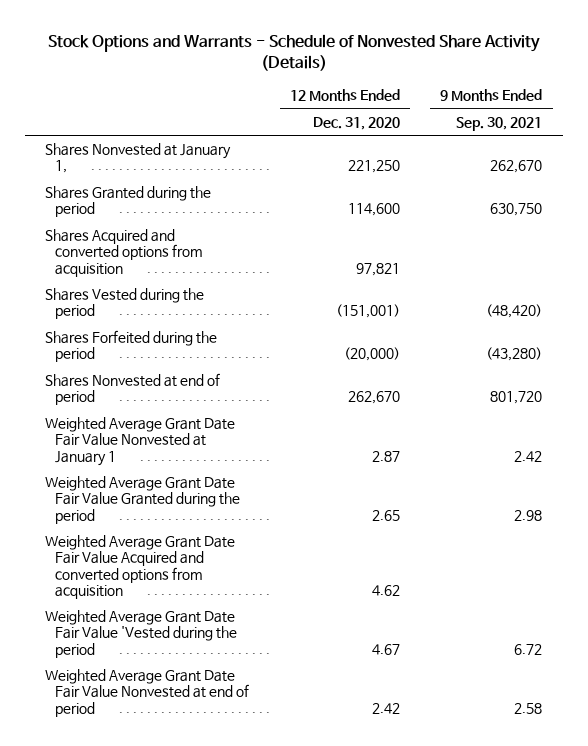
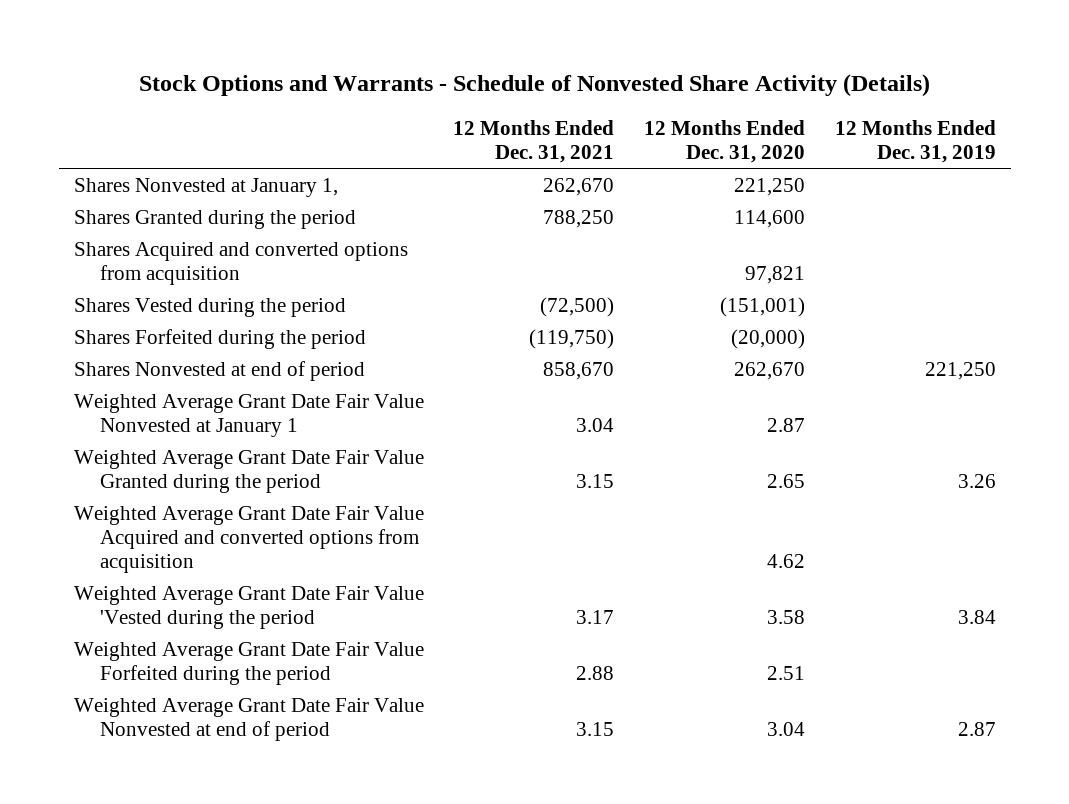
- | 12 Months Ended Dec. 31, 2020 | 9 Months Ended Sep. 30, 2021
+ | 12 Months Ended Dec. 31, 2021 | 12 Months Ended Dec. 31, 2020 | 12 Months Ended Dec. 31, 2019
- Weighted Average Grant Date Fair Value 'Vested during the period | 4.67 | 6.72
- Weighted Average Grant Date Fair Value Nonvested at end of period | 2.42 | 2.58
+ Weighted Average Grant Date Fair Value 'Vested during the period | 3.17 | 3.58 | 3.84
+ Weighted Average Grant Date Fair Value Forfeited during the period | 2.88 | 2.51 |
+ Weighted Average Grant Date Fair Value Nonvested at end of period | 3.15 | 3.04 | 2.87

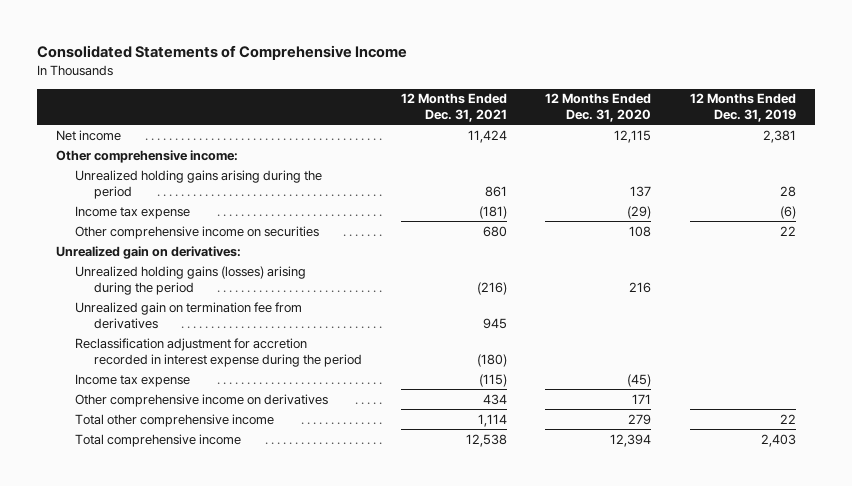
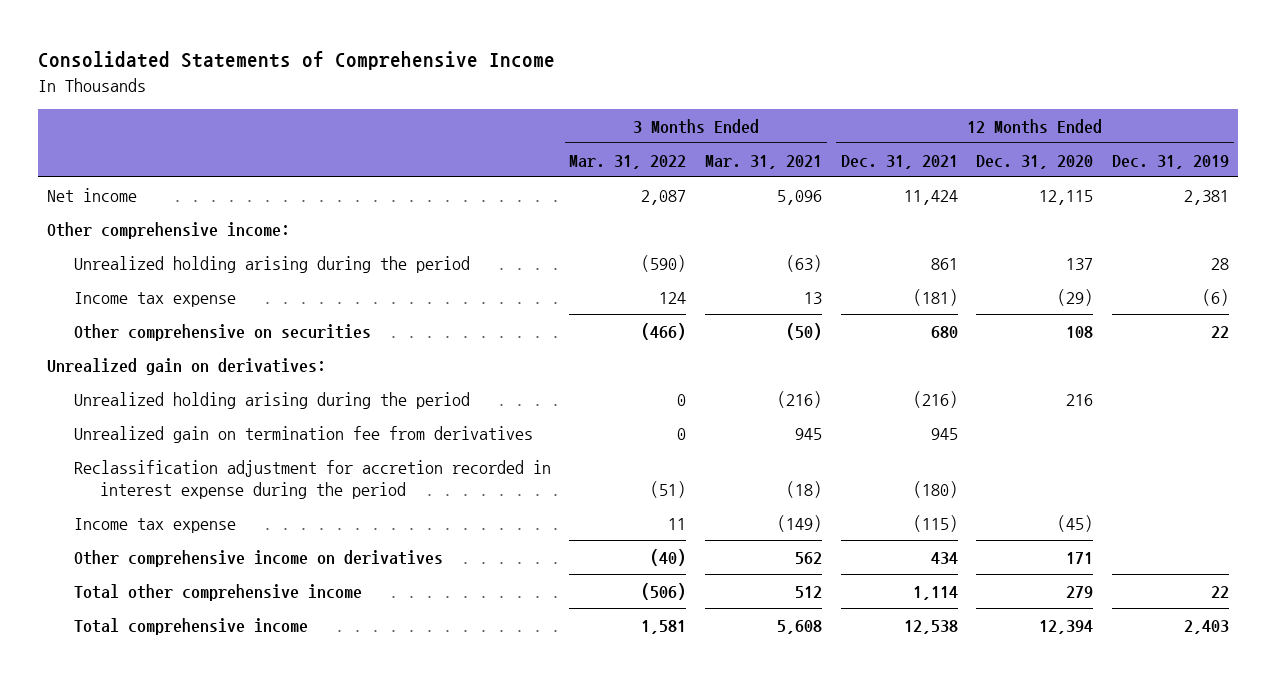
- | 12 Months Ended Dec. 31, 2021 | 12 Months Ended Dec. 31, 2020 | 12 Months Ended Dec. 31, 2019
+ | 3 Months Ended Mar. 31, 2022 | 3 Months Ended Mar. 31, 2021 | 12 Months Ended Dec. 31, 2021 | 12 Months Ended Dec. 31, 2020 | 12 Months Ended Dec. 31, 2019
- Unrealized holding gains arising during the period | 861 | 137 | 28
+ Unrealized holding arising during the period | (590) | (63) | 861 | 137 | 28
- Other comprehensive income on securities | 680 | 108 | 22
+ Other comprehensive on securities | (466) | (50) | 680 | 108 | 22
- Unrealized holding gains (losses) arising during the period | (216) | 216 |
+ Unrealized holding arising during the period | 0 | (216) | (216) | 216 |

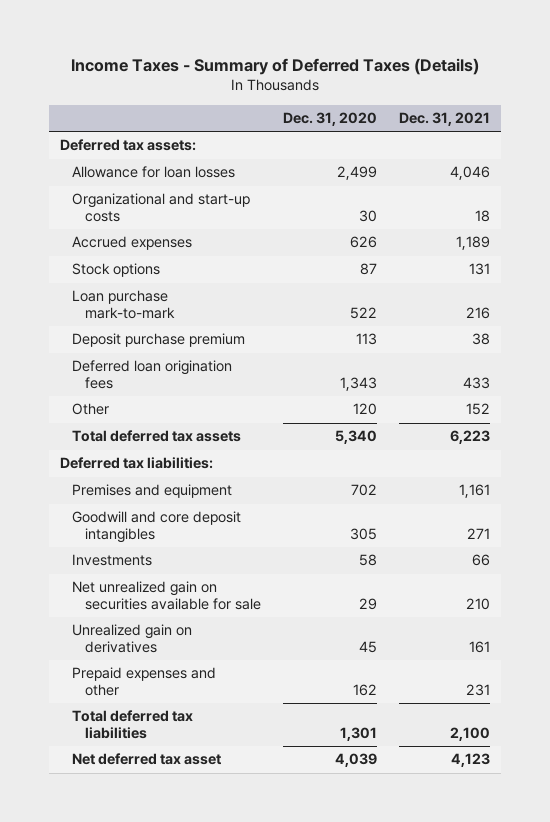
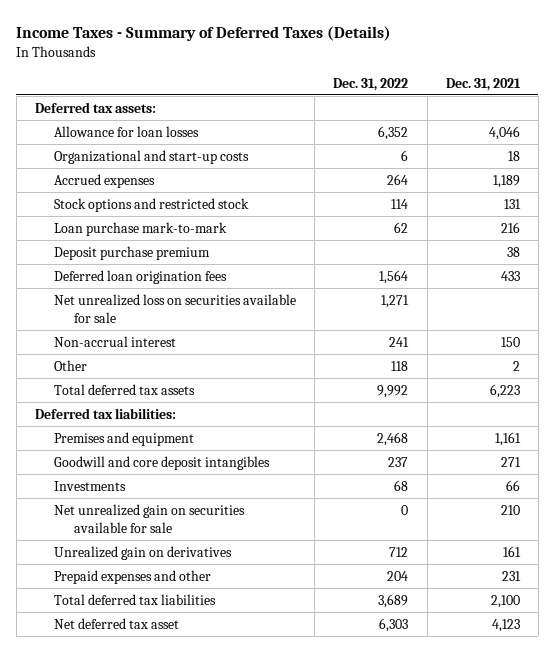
- | Dec. 31, 2020 | Dec. 31, 2021
+ | Dec. 31, 2022 | Dec. 31, 2021
- Stock options | 87 | 131
+ Stock options and restricted stock | 114 | 131
- Other | 120 | 152
+ Net unrealized loss on securities available for sale | 1,271 |
+ Non-accrual interest | 241 | 150
+ Other | 118 | 2

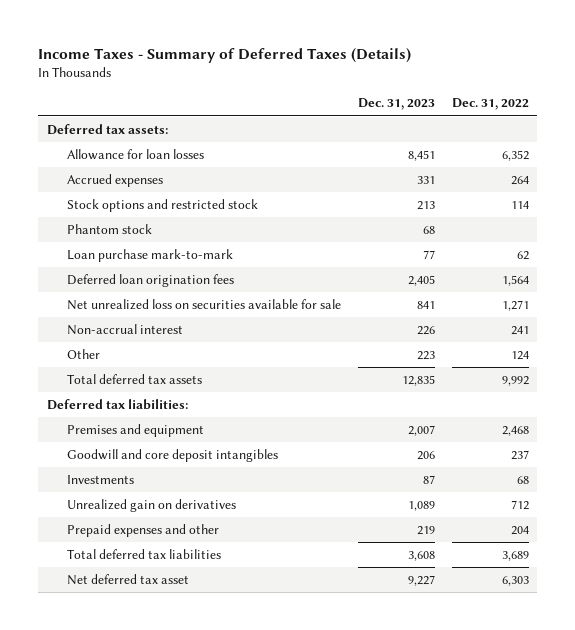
- | Dec. 31, 2022 | Dec. 31, 2021
+ | Dec. 31, 2023 | Dec. 31, 2022
- Organizational and start-up costs | 6 | 18
+ Phantom stock | 68 |
- Deposit purchase premium | | 38
- Other | 118 | 2
+ Other | 223 | 124
- Net unrealized gain on securities available for sale | 0 | 210

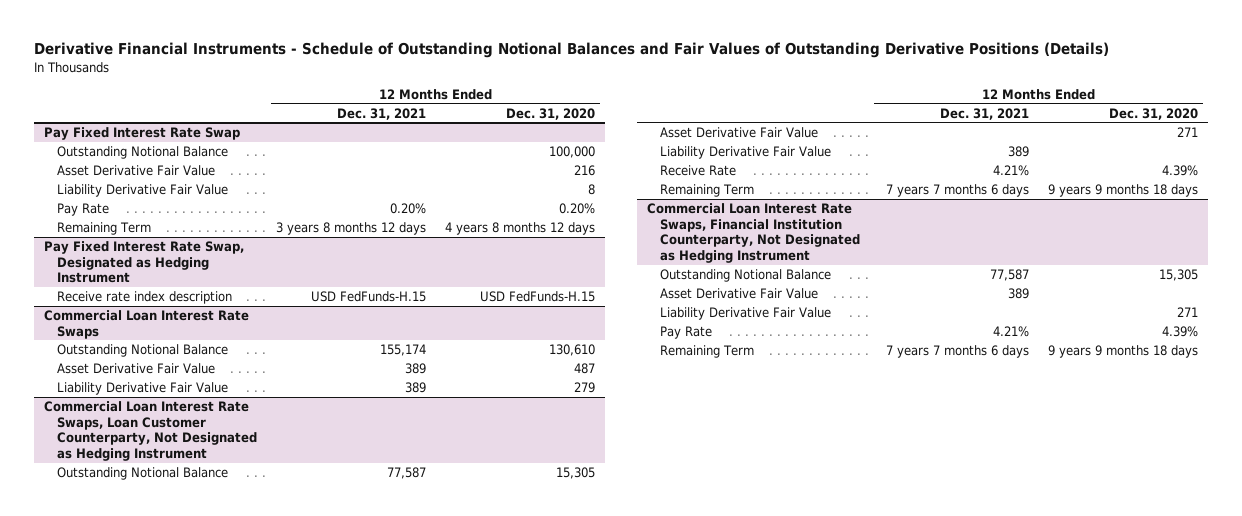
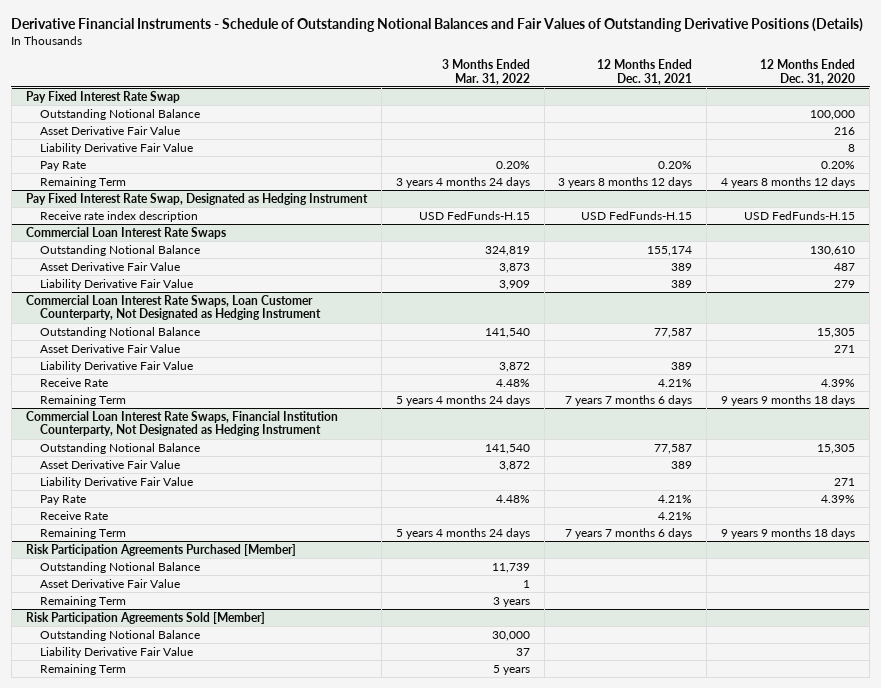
- | 12 Months Ended Dec. 31, 2021 | 12 Months Ended Dec. 31, 2020
+ | 3 Months Ended Mar. 31, 2022 | 12 Months Ended Dec. 31, 2021 | 12 Months Ended Dec. 31, 2020
@ Commercial Loan Interest Rate Swaps, Financial Institution Counterparty, Not Designated as Hedging Instrument
+ Receive Rate | | 4.21% |
+ Risk Participation Agreements Purchased [Member]
+ Outstanding Notional Balance | 11,739 | |
+ Asset Derivative Fair Value | 1 | |
+ Remaining Term | 3 years | |
+ Risk Participation Agreements Sold [Member]
+ Outstanding Notional Balance | 30,000 | |
+ Liability Derivative Fair Value | 37 | |
+ Remaining Term | 5 years | |

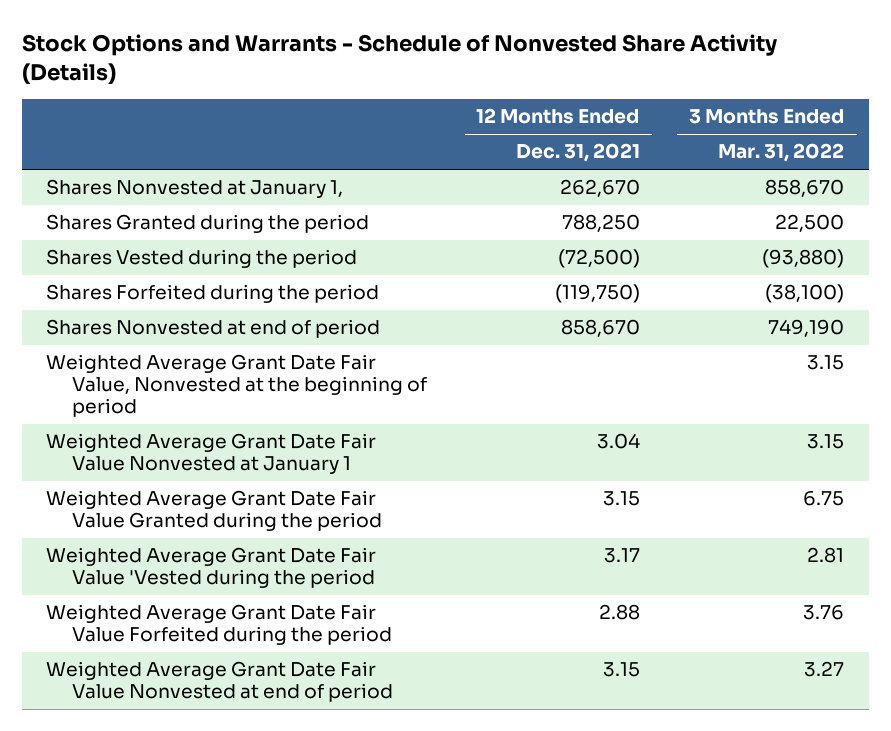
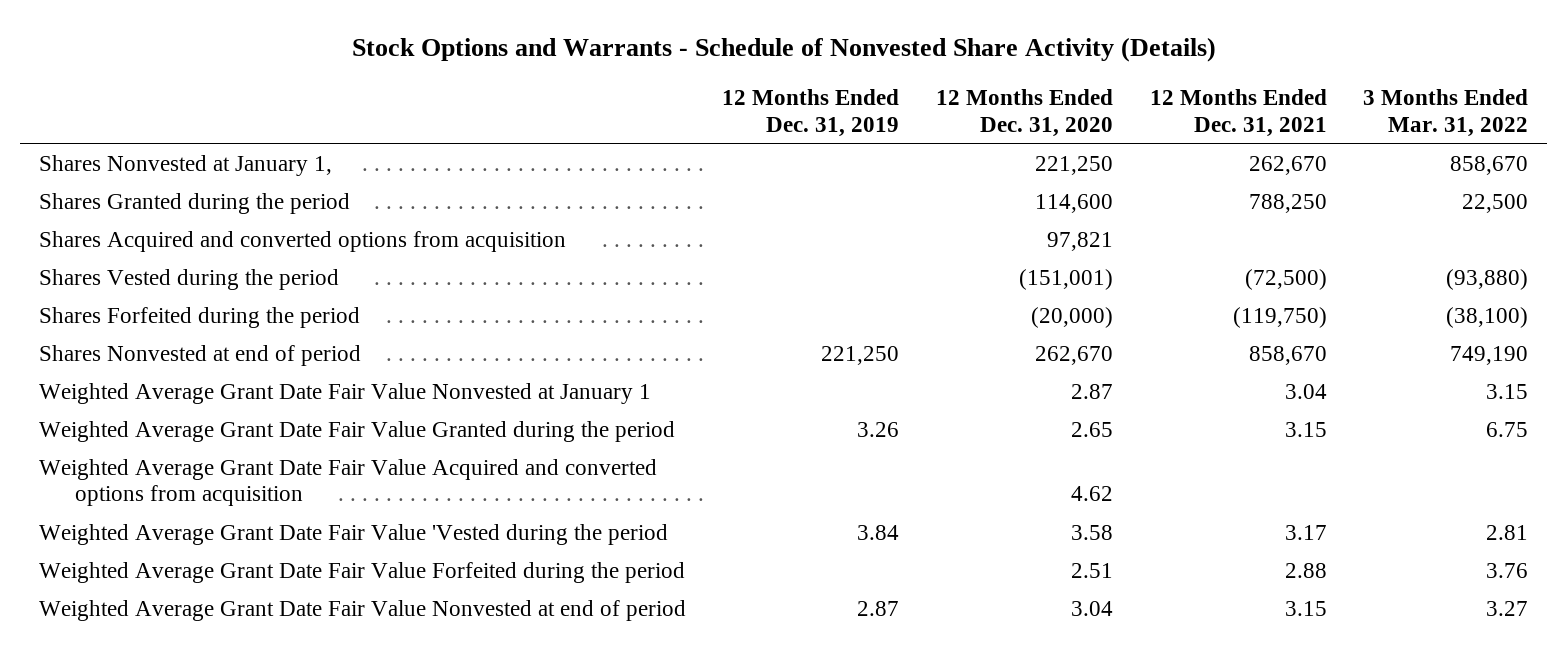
- | 12 Months Ended Dec. 31, 2021 | 3 Months Ended Mar. 31, 2022
+ | 12 Months Ended Dec. 31, 2019 | 12 Months Ended Dec. 31, 2020 | 12 Months Ended Dec. 31, 2021 | 3 Months Ended Mar. 31, 2022
+ Shares Acquired and converted options from acquisition | | 97,821 | |
- Weighted Average Grant Date Fair Value, Nonvested at the beginning of period | | 3.15
+ Weighted Average Grant Date Fair Value Acquired and converted options from acquisition | | 4.62 | |

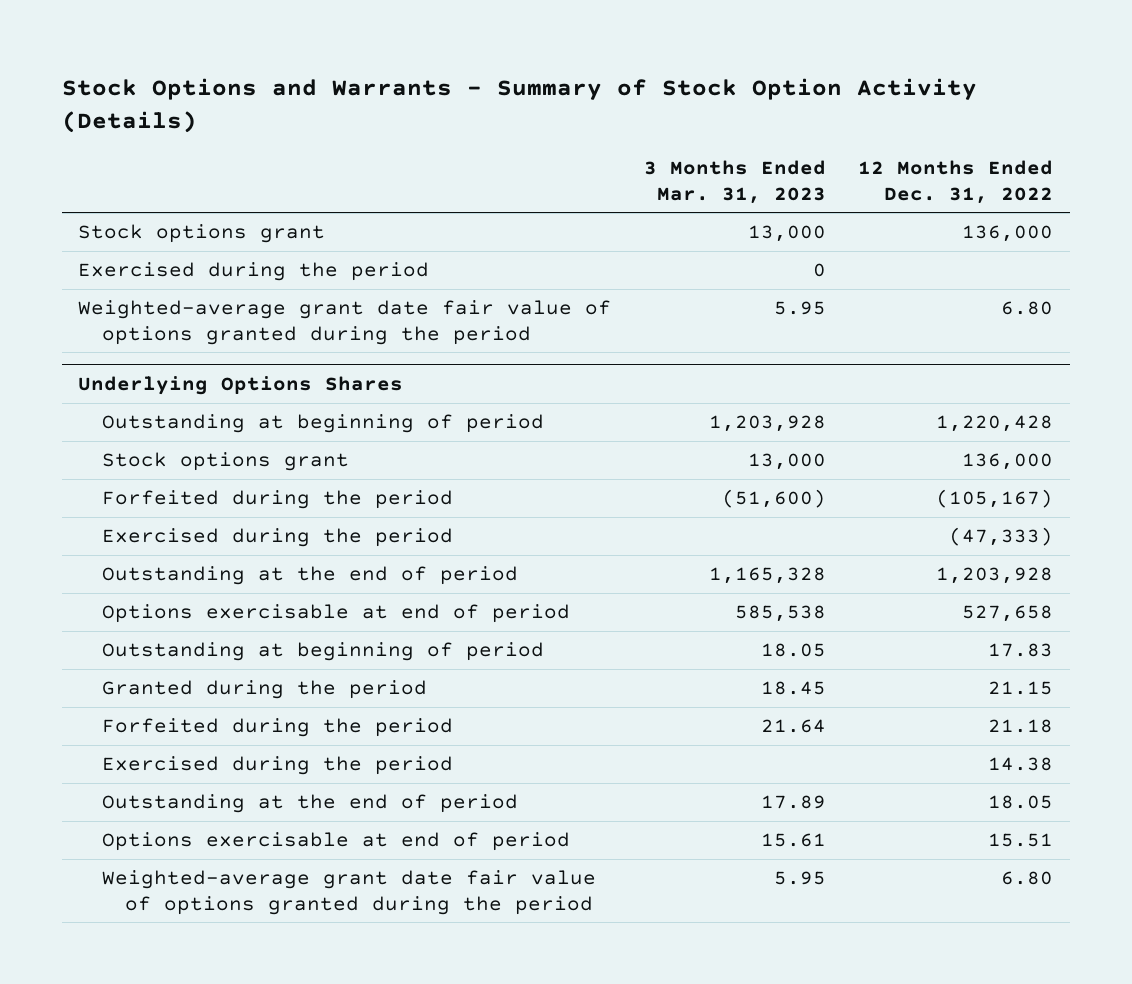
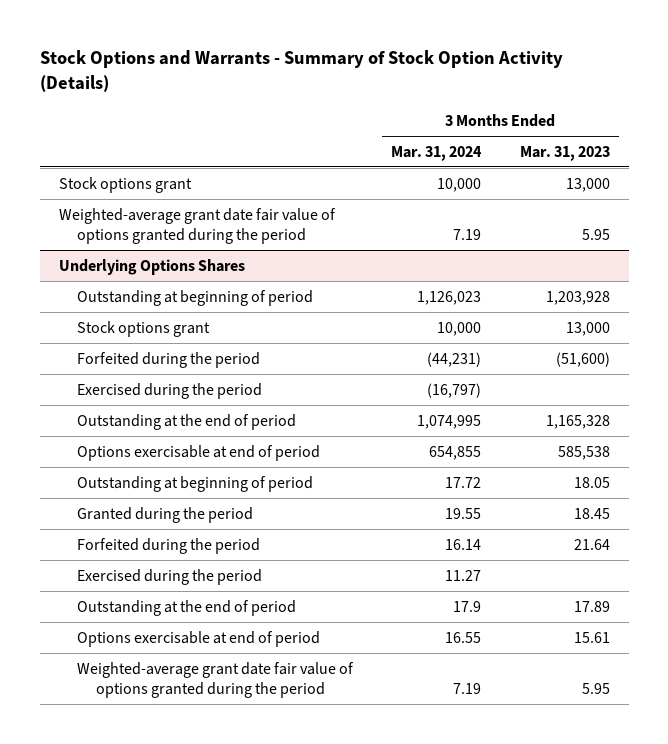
- | 3 Months Ended Mar. 31, 2023 | 12 Months Ended Dec. 31, 2022
+ | 3 Months Ended Mar. 31, 2024 | 3 Months Ended Mar. 31, 2023
- Exercised during the period | 0 |

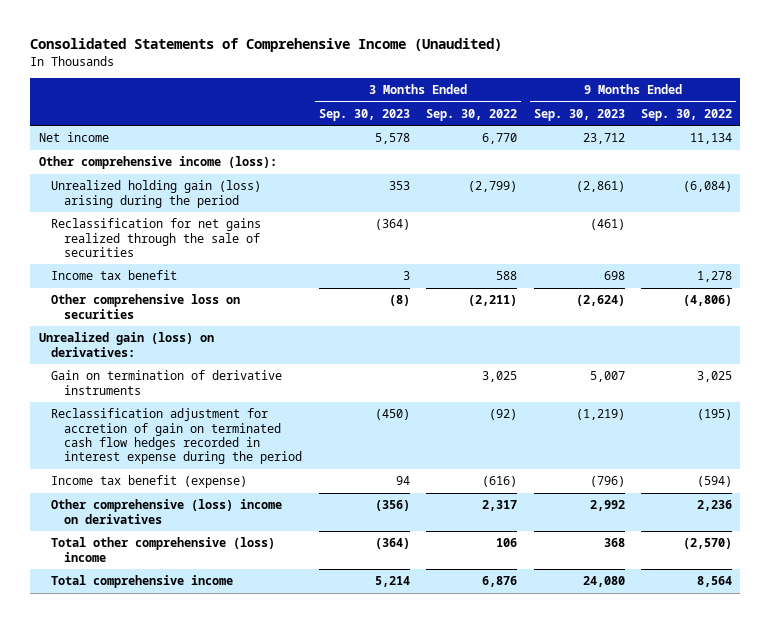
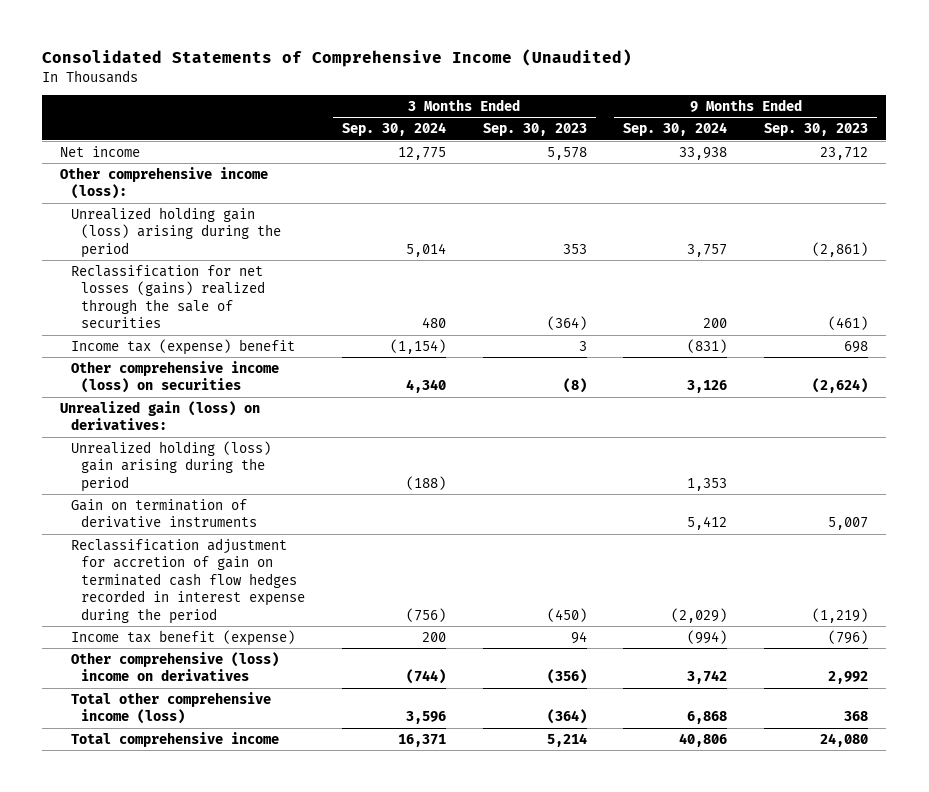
- | 3 Months Ended Sep. 30, 2023 | 3 Months Ended Sep. 30, 2022 | 9 Months Ended Sep. 30, 2023 | 9 Months Ended Sep. 30, 2022
+ | 3 Months Ended Sep. 30, 2024 | 3 Months Ended Sep. 30, 2023 | 9 Months Ended Sep. 30, 2024 | 9 Months Ended Sep. 30, 2023
- Reclassification for net gains realized through the sale of securities | (364) | | (461) |
- Income tax benefit | 3 | 588 | 698 | 1,278
- Other comprehensive loss on securities | (8) | (2,211) | (2,624) | (4,806)
+ Reclassification for net losses (gains) realized through the sale of securities | 480 | (364) | 200 | (461)
+ Income tax (expense) benefit | (1,154) | 3 | (831) | 698
+ Other comprehensive income (loss) on securities | 4,340 | (8) | 3,126 | (2,624)
+ Unrealized holding (loss) gain arising during the period | (188) | | 1,353 |
- Total other comprehensive (loss) income | (364) | 106 | 368 | (2,570)
+ Total other comprehensive income (loss) | 3,596 | (364) | 6,868 | 368

